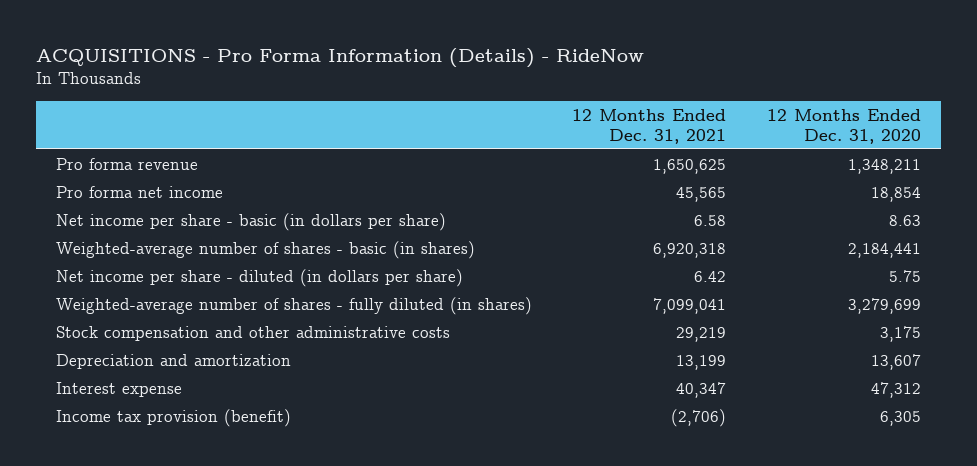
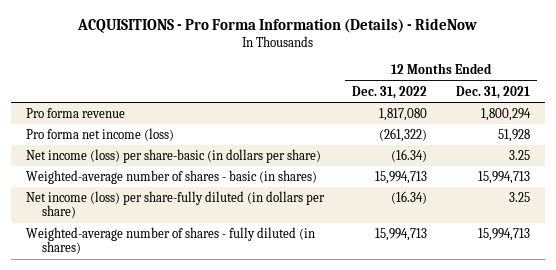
- | 12 Months Ended Dec. 31, 2021 | 12 Months Ended Dec. 31, 2020
+ | 12 Months Ended Dec. 31, 2022 | 12 Months Ended Dec. 31, 2021
- Pro forma revenue | 1,650,625 | 1,348,211
- Pro forma net income | 45,565 | 18,854
- Net income per share - basic (in dollars per share) | 6.58 | 8.63
- Weighted-average number of shares - basic (in shares) | 6,920,318 | 2,184,441
- Net income per share - diluted (in dollars per share) | 6.42 | 5.75
- Weighted-average number of shares - fully diluted (in shares) | 7,099,041 | 3,279,699
- Stock compensation and other administrative costs | 29,219 | 3,175
- Depreciation and amortization | 13,199 | 13,607
- Interest expense | 40,347 | 47,312
- Income tax provision (benefit) | (2,706) | 6,305
+ Pro forma revenue | 1,817,080 | 1,800,294
+ Pro forma net income (loss) | (261,322) | 51,928
+ Net income (loss) per share-basic (in dollars per share) | (16.34) | 3.25
+ Weighted-average number of shares - basic (in shares) | 15,994,713 | 15,994,713
+ Net income (loss) per share-fully diluted (in dollars per share) | (16.34) | 3.25
+ Weighted-average number of shares - fully diluted (in shares) | 15,994,713 | 15,994,713

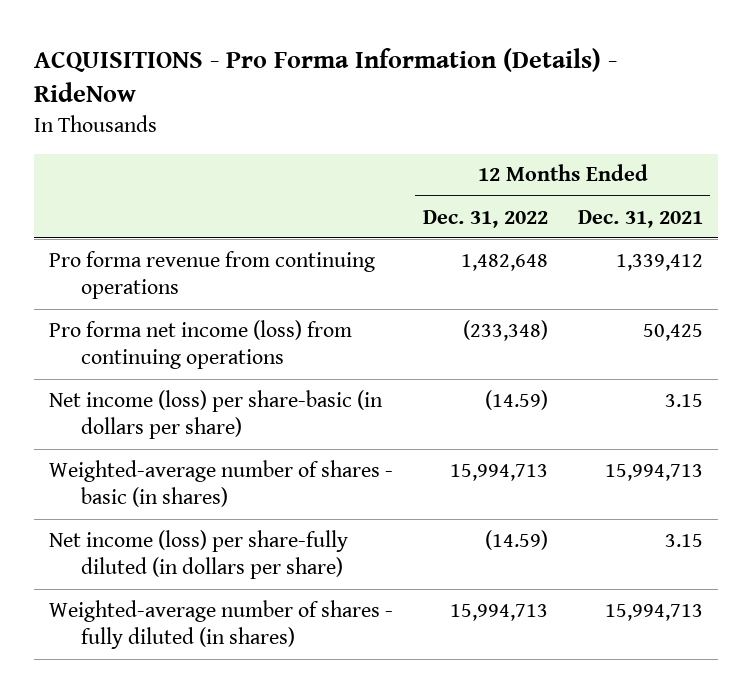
- Pro forma revenue | 1,817,080 | 1,800,294
- Pro forma net income (loss) | (261,322) | 51,928
- Net income (loss) per share-basic (in dollars per share) | (16.34) | 3.25
+ Pro forma revenue from continuing operations | 1,482,648 | 1,339,412
+ Pro forma net income (loss) from continuing operations | (233,348) | 50,425
+ Net income (loss) per share-basic (in dollars per share) | (14.59) | 3.15
- Net income (loss) per share-fully diluted (in dollars per share) | (16.34) | 3.25
+ Net income (loss) per share-fully diluted (in dollars per share) | (14.59) | 3.15

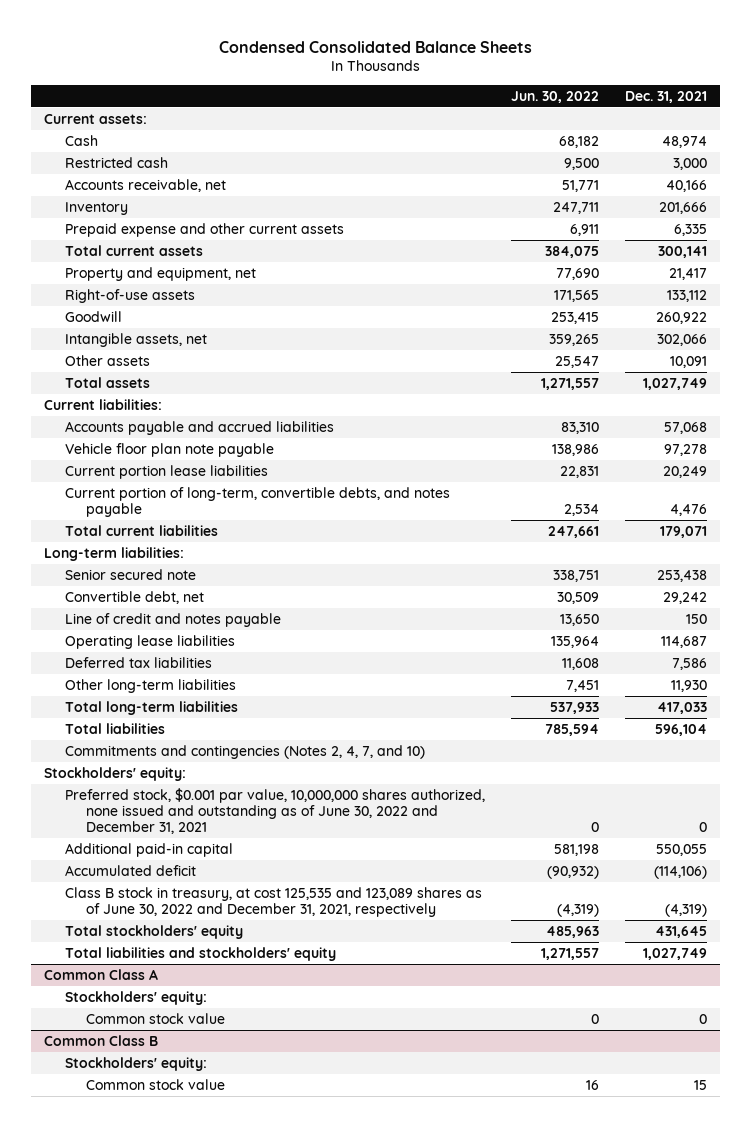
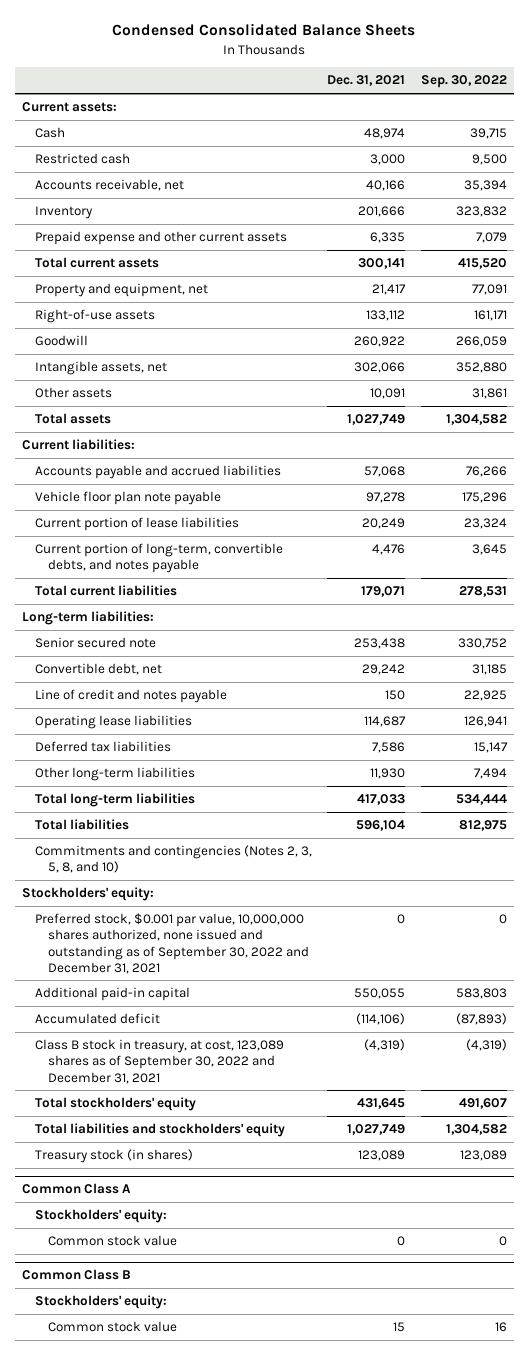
- | Jun. 30, 2022 | Dec. 31, 2021
+ | Dec. 31, 2021 | Sep. 30, 2022
- Current portion lease liabilities | 22,831 | 20,249
+ Current portion of lease liabilities | 20,249 | 23,324
- Commitments and contingencies (Notes 2, 4, 7, and 10)
+ Commitments and contingencies (Notes 2, 3, 5, 8, and 10)
- Preferred stock, $0.001 par value, 10,000,000 shares authorized, none issued and outstanding as of June 30, 2022 and December 31, 2021 | 0 | 0
+ Preferred stock, $0.001 par value, 10,000,000 shares authorized, none issued and outstanding as of September 30, 2022 and December 31, 2021 | 0 | 0
- Class B stock in treasury, at cost 125,535 and 123,089 shares as of June 30, 2022 and December 31, 2021, respectively | (4,319) | (4,319)
+ Class B stock in treasury, at cost, 123,089 shares as of September 30, 2022 and December 31, 2021 | (4,319) | (4,319)
+ Treasury stock (in shares) | 123,089 | 123,089

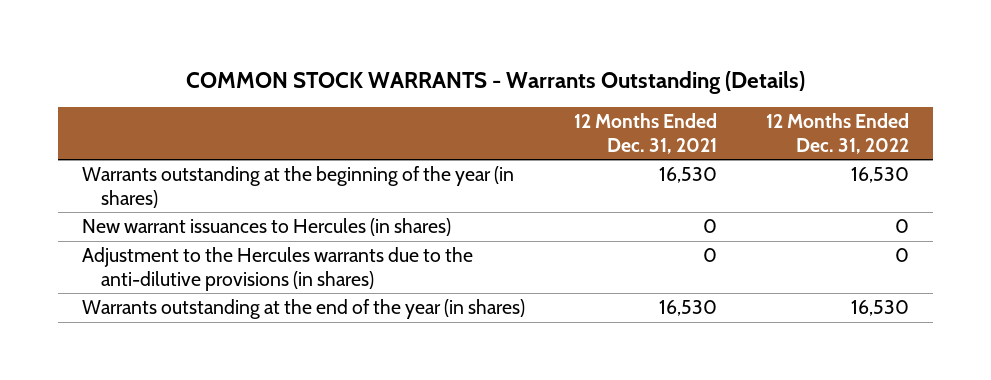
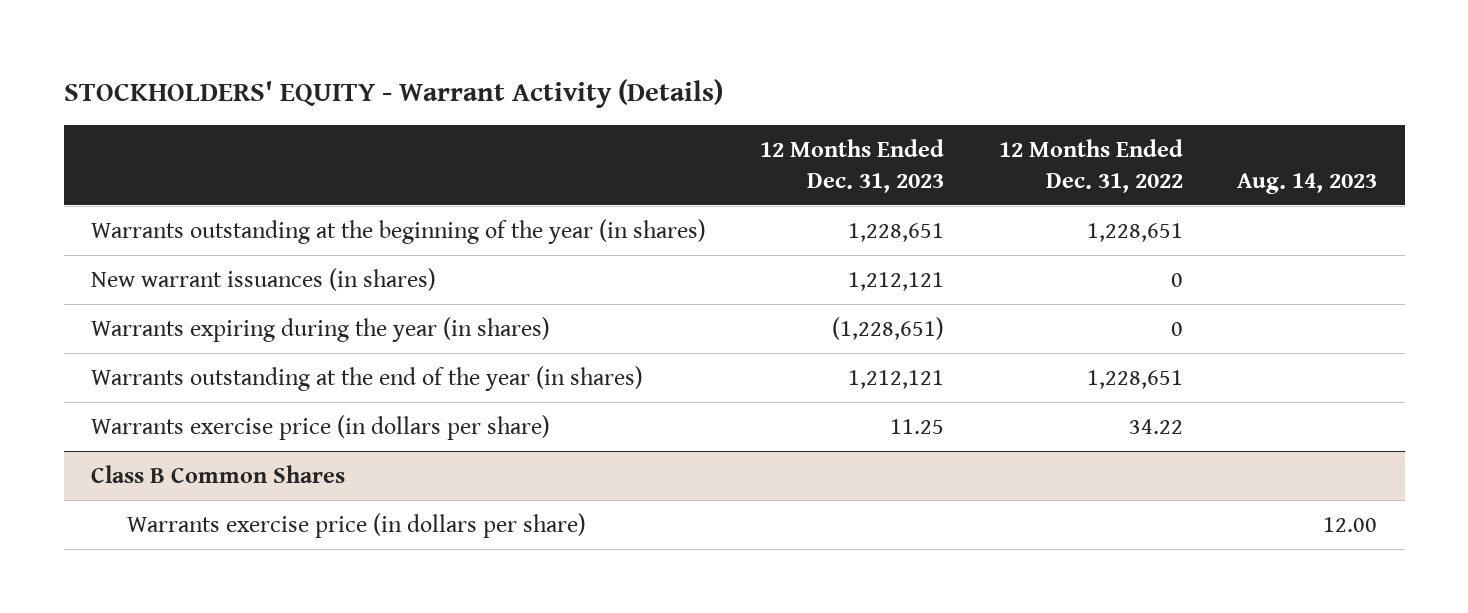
- COMMON STOCK WARRANTS - Warrants Outstanding (Details)
+ STOCKHOLDERS' EQUITY - Warrant Activity (Details)
- | 12 Months Ended Dec. 31, 2021 | 12 Months Ended Dec. 31, 2022
+ | 12 Months Ended Dec. 31, 2023 | 12 Months Ended Dec. 31, 2022 | Aug. 14, 2023
- Warrants outstanding at the beginning of the year (in shares) | 16,530 | 16,530
- New warrant issuances to Hercules (in shares) | 0 | 0
- Adjustment to the Hercules warrants due to the anti-dilutive provisions (in shares) | 0 | 0
- Warrants outstanding at the end of the year (in shares) | 16,530 | 16,530
+ Warrants outstanding at the beginning of the year (in shares) | 1,228,651 | 1,228,651 |
+ New warrant issuances (in shares) | 1,212,121 | 0 |
+ Warrants expiring during the year (in shares) | (1,228,651) | 0 |
+ Warrants outstanding at the end of the year (in shares) | 1,212,121 | 1,228,651 |
+ Warrants exercise price (in dollars per share) | 11.25 | 34.22 |
+ Class B Common Shares
+ Warrants exercise price (in dollars per share) | | | 12.00

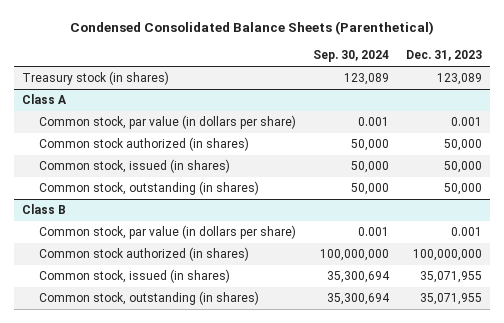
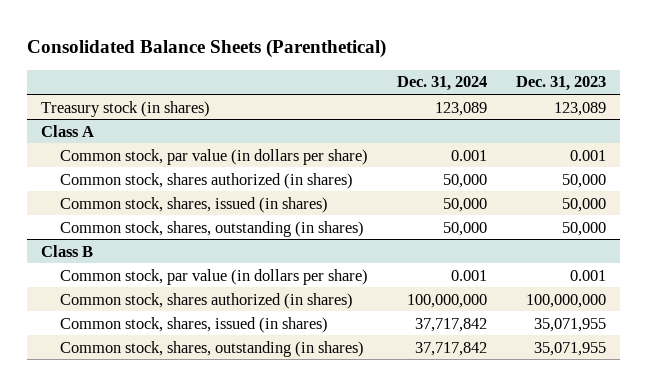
- Condensed Consolidated Balance Sheets (Parenthetical)
+ Consolidated Balance Sheets (Parenthetical)
- | Sep. 30, 2024 | Dec. 31, 2023
+ | Dec. 31, 2024 | Dec. 31, 2023
@ Class A
- Common stock authorized (in shares) | 50,000 | 50,000
- Common stock, issued (in shares) | 50,000 | 50,000
- Common stock, outstanding (in shares) | 50,000 | 50,000
+ Common stock, shares authorized (in shares) | 50,000 | 50,000
+ Common stock, shares, issued (in shares) | 50,000 | 50,000
+ Common stock, shares, outstanding (in shares) | 50,000 | 50,000
@ Class B
- Common stock authorized (in shares) | 100,000,000 | 100,000,000
- Common stock, issued (in shares) | 35,300,694 | 35,071,955
- Common stock, outstanding (in shares) | 35,300,694 | 35,071,955
+ Common stock, shares authorized (in shares) | 100,000,000 | 100,000,000
+ Common stock, shares, issued (in shares) | 37,717,842 | 35,071,955
+ Common stock, shares, outstanding (in shares) | 37,717,842 | 35,071,955

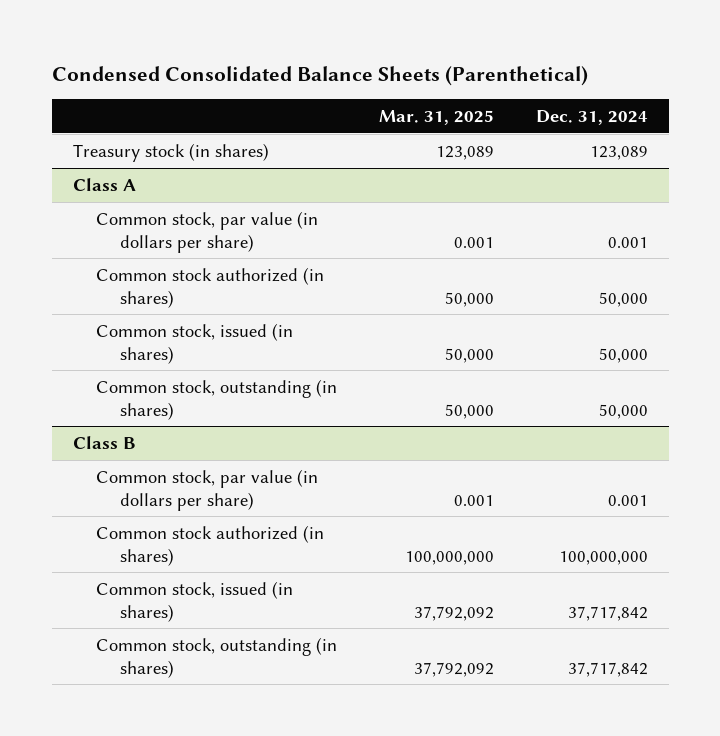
- Consolidated Balance Sheets (Parenthetical)
+ Condensed Consolidated Balance Sheets (Parenthetical)
- | Dec. 31, 2024 | Dec. 31, 2023
+ | Mar. 31, 2025 | Dec. 31, 2024
@ Class A
- Common stock, shares authorized (in shares) | 50,000 | 50,000
- Common stock, shares, issued (in shares) | 50,000 | 50,000
- Common stock, shares, outstanding (in shares) | 50,000 | 50,000
+ Common stock authorized (in shares) | 50,000 | 50,000
+ Common stock, issued (in shares) | 50,000 | 50,000
+ Common stock, outstanding (in shares) | 50,000 | 50,000
@ Class B
- Common stock, shares authorized (in shares) | 100,000,000 | 100,000,000
- Common stock, shares, issued (in shares) | 37,717,842 | 35,071,955
- Common stock, shares, outstanding (in shares) | 37,717,842 | 35,071,955
+ Common stock authorized (in shares) | 100,000,000 | 100,000,000
+ Common stock, issued (in shares) | 37,792,092 | 37,717,842
+ Common stock, outstanding (in shares) | 37,792,092 | 37,717,842

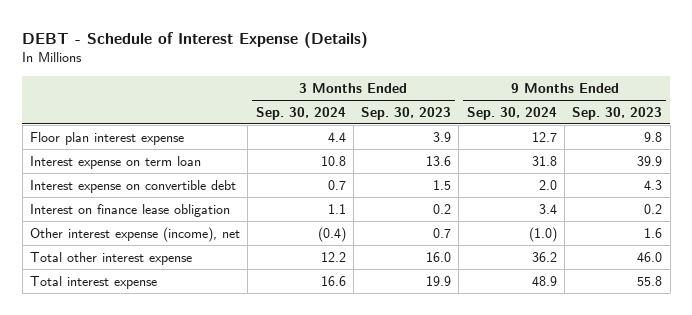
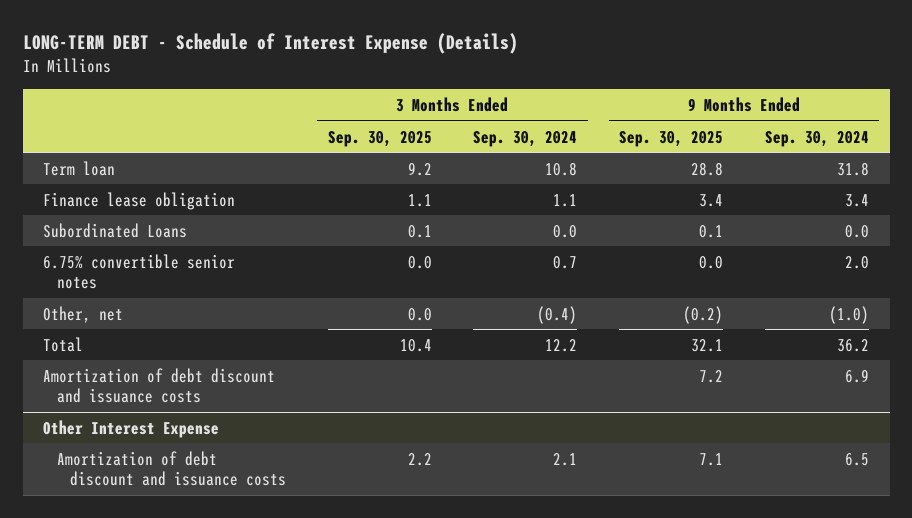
- DEBT - Schedule of Interest Expense (Details)
+ LONG-TERM DEBT - Schedule of Interest Expense (Details)
- | 3 Months Ended Sep. 30, 2024 | 3 Months Ended Sep. 30, 2023 | 9 Months Ended Sep. 30, 2024 | 9 Months Ended Sep. 30, 2023
+ | 3 Months Ended Sep. 30, 2025 | 3 Months Ended Sep. 30, 2024 | 9 Months Ended Sep. 30, 2025 | 9 Months Ended Sep. 30, 2024
- Floor plan interest expense | 4.4 | 3.9 | 12.7 | 9.8
- Interest expense on term loan | 10.8 | 13.6 | 31.8 | 39.9
- Interest expense on convertible debt | 0.7 | 1.5 | 2.0 | 4.3
- Interest on finance lease obligation | 1.1 | 0.2 | 3.4 | 0.2
- Other interest expense (income), net | (0.4) | 0.7 | (1.0) | 1.6
- Total other interest expense | 12.2 | 16.0 | 36.2 | 46.0
- Total interest expense | 16.6 | 19.9 | 48.9 | 55.8
+ Term loan | 9.2 | 10.8 | 28.8 | 31.8
+ Finance lease obligation | 1.1 | 1.1 | 3.4 | 3.4
+ Subordinated Loans | 0.1 | 0.0 | 0.1 | 0.0
+ 6.75% convertible senior notes | 0.0 | 0.7 | 0.0 | 2.0
+ Other, net | 0.0 | (0.4) | (0.2) | (1.0)
+ Total | 10.4 | 12.2 | 32.1 | 36.2
+ Amortization of debt discount and issuance costs | | | 7.2 | 6.9
+ Other Interest Expense
+ Amortization of debt discount and issuance costs | 2.2 | 2.1 | 7.1 | 6.5

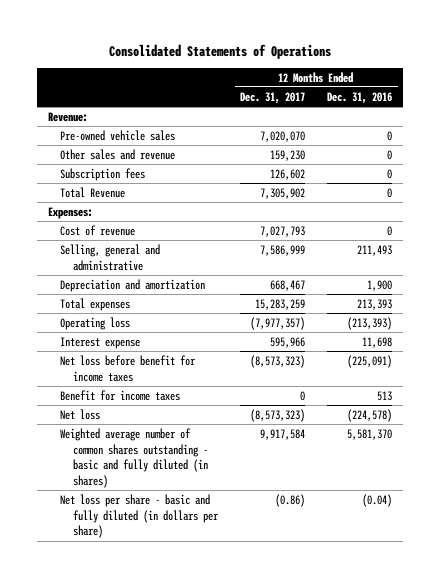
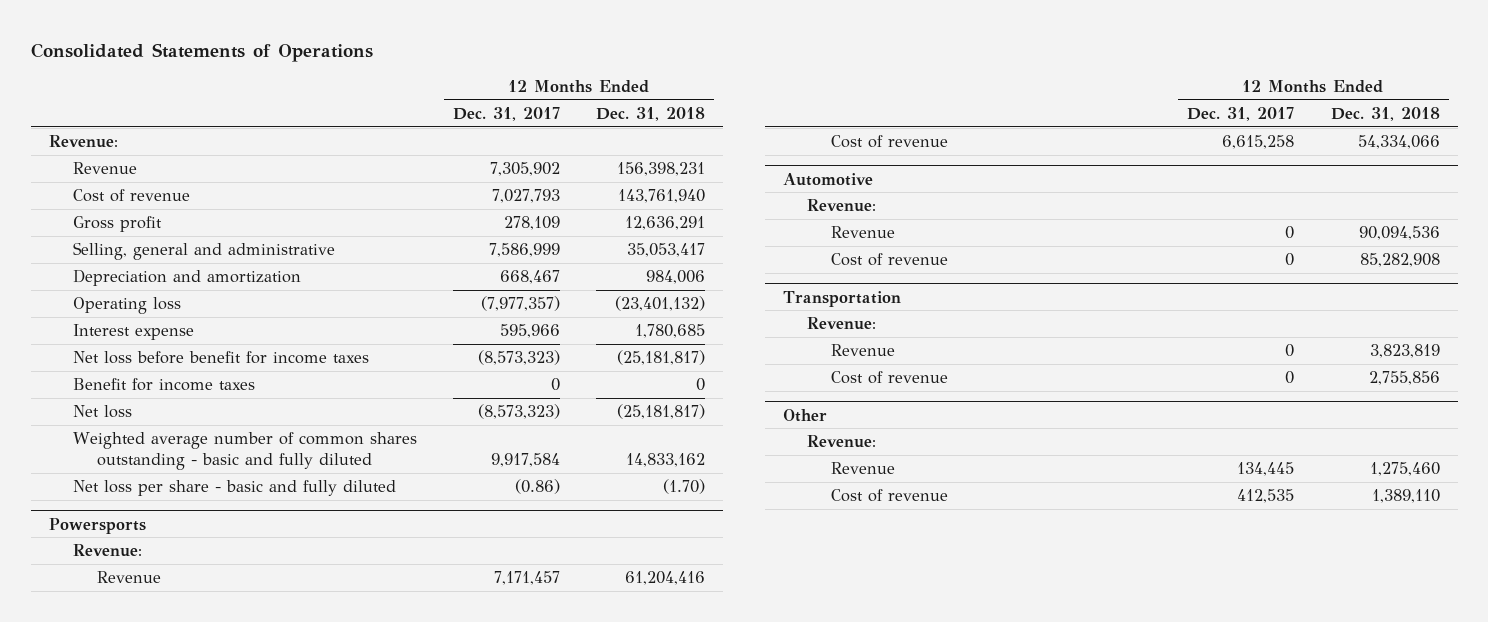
- | 12 Months Ended Dec. 31, 2017 | 12 Months Ended Dec. 31, 2016
+ | 12 Months Ended Dec. 31, 2017 | 12 Months Ended Dec. 31, 2018
- Pre-owned vehicle sales | 7,020,070 | 0
- Other sales and revenue | 159,230 | 0
- Subscription fees | 126,602 | 0
- Total Revenue | 7,305,902 | 0
- Expenses:
+ Revenue | 7,305,902 | 156,398,231
+ Gross profit | 278,109 | 12,636,291
- Total expenses | 15,283,259 | 213,393
- Weighted average number of common shares outstanding - basic and fully diluted (in shares) | 9,917,584 | 5,581,370
- Net loss per share - basic and fully diluted (in dollars per share) | (0.86) | (0.04)
+ Weighted average number of common shares outstanding - basic and fully diluted | 9,917,584 | 14,833,162
+ Net loss per share - basic and fully diluted | (0.86) | (1.70)
+ Powersports
+ Revenue:
+ Revenue | 7,171,457 | 61,204,416
+ Cost of revenue | 6,615,258 | 54,334,066
+ Automotive
+ Revenue:
+ Revenue | 0 | 90,094,536
+ Cost of revenue | 0 | 85,282,908
+ Transportation
+ Revenue:
+ Revenue | 0 | 3,823,819
+ Cost of revenue | 0 | 2,755,856
+ Other
+ Revenue:
+ Revenue | 134,445 | 1,275,460
+ Cost of revenue | 412,535 | 1,389,110

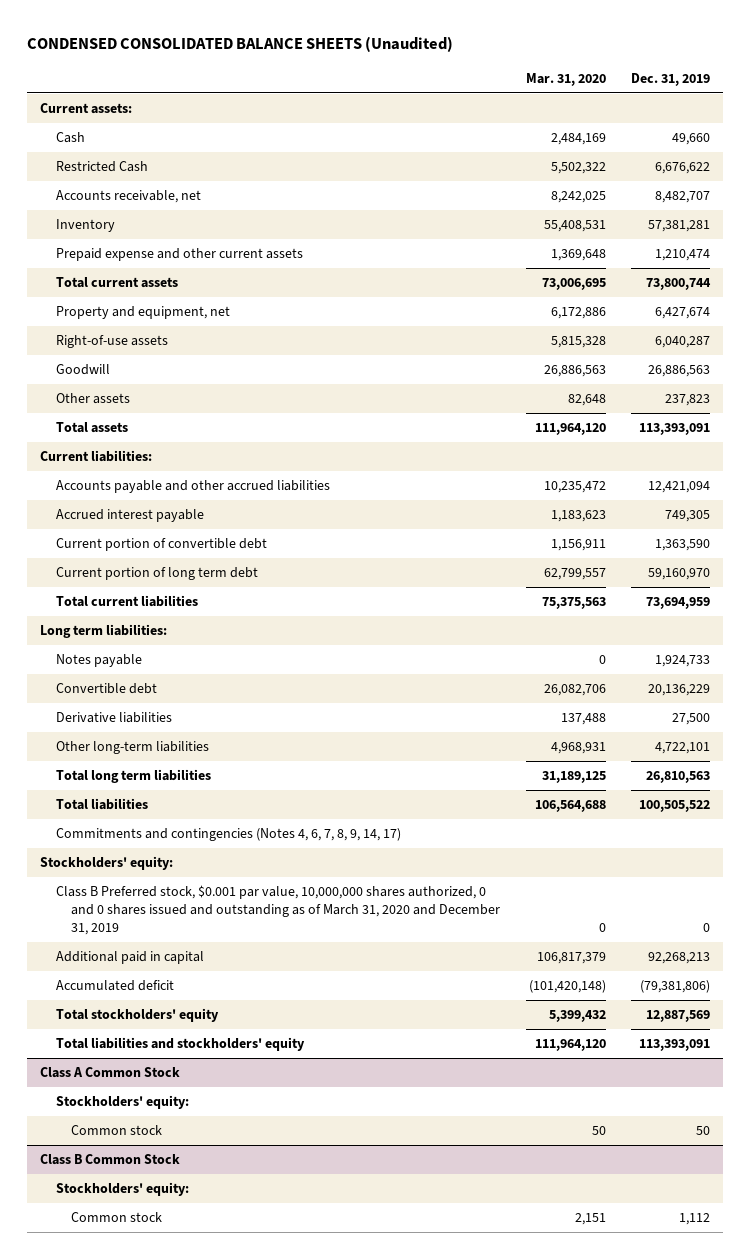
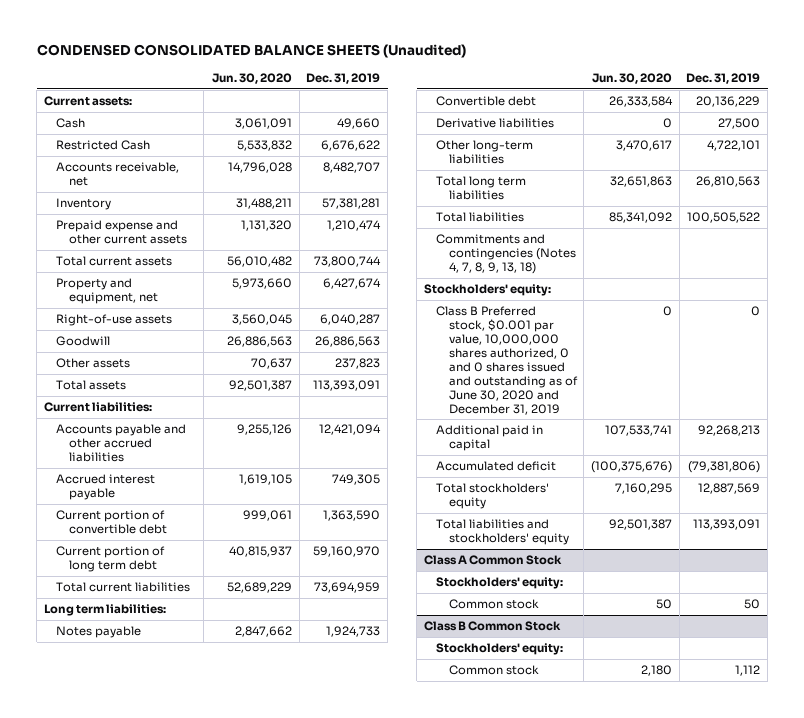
- | Mar. 31, 2020 | Dec. 31, 2019
+ | Jun. 30, 2020 | Dec. 31, 2019
- Commitments and contingencies (Notes 4, 6, 7, 8, 9, 14, 17)
+ Commitments and contingencies (Notes 4, 7, 8, 9, 13, 18)
- Class B Preferred stock, $0.001 par value, 10,000,000 shares authorized, 0 and 0 shares issued and outstanding as of March 31, 2020 and December 31, 2019 | 0 | 0
+ Class B Preferred stock, $0.001 par value, 10,000,000 shares authorized, 0 and 0 shares issued and outstanding as of June 30, 2020 and December 31, 2019 | 0 | 0

